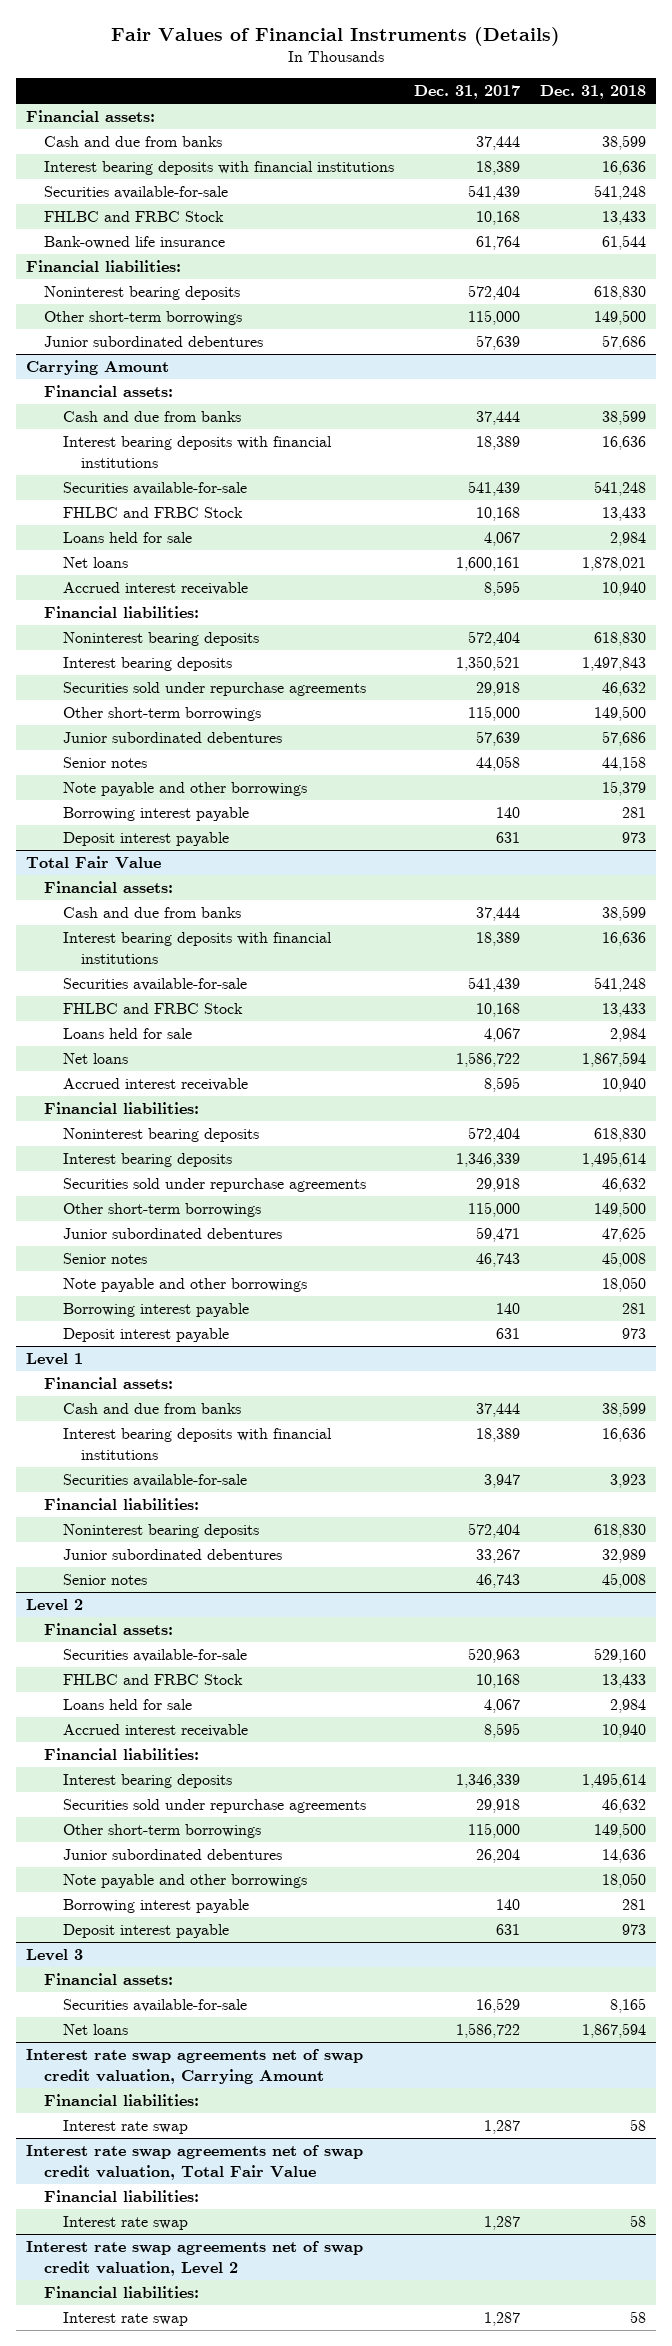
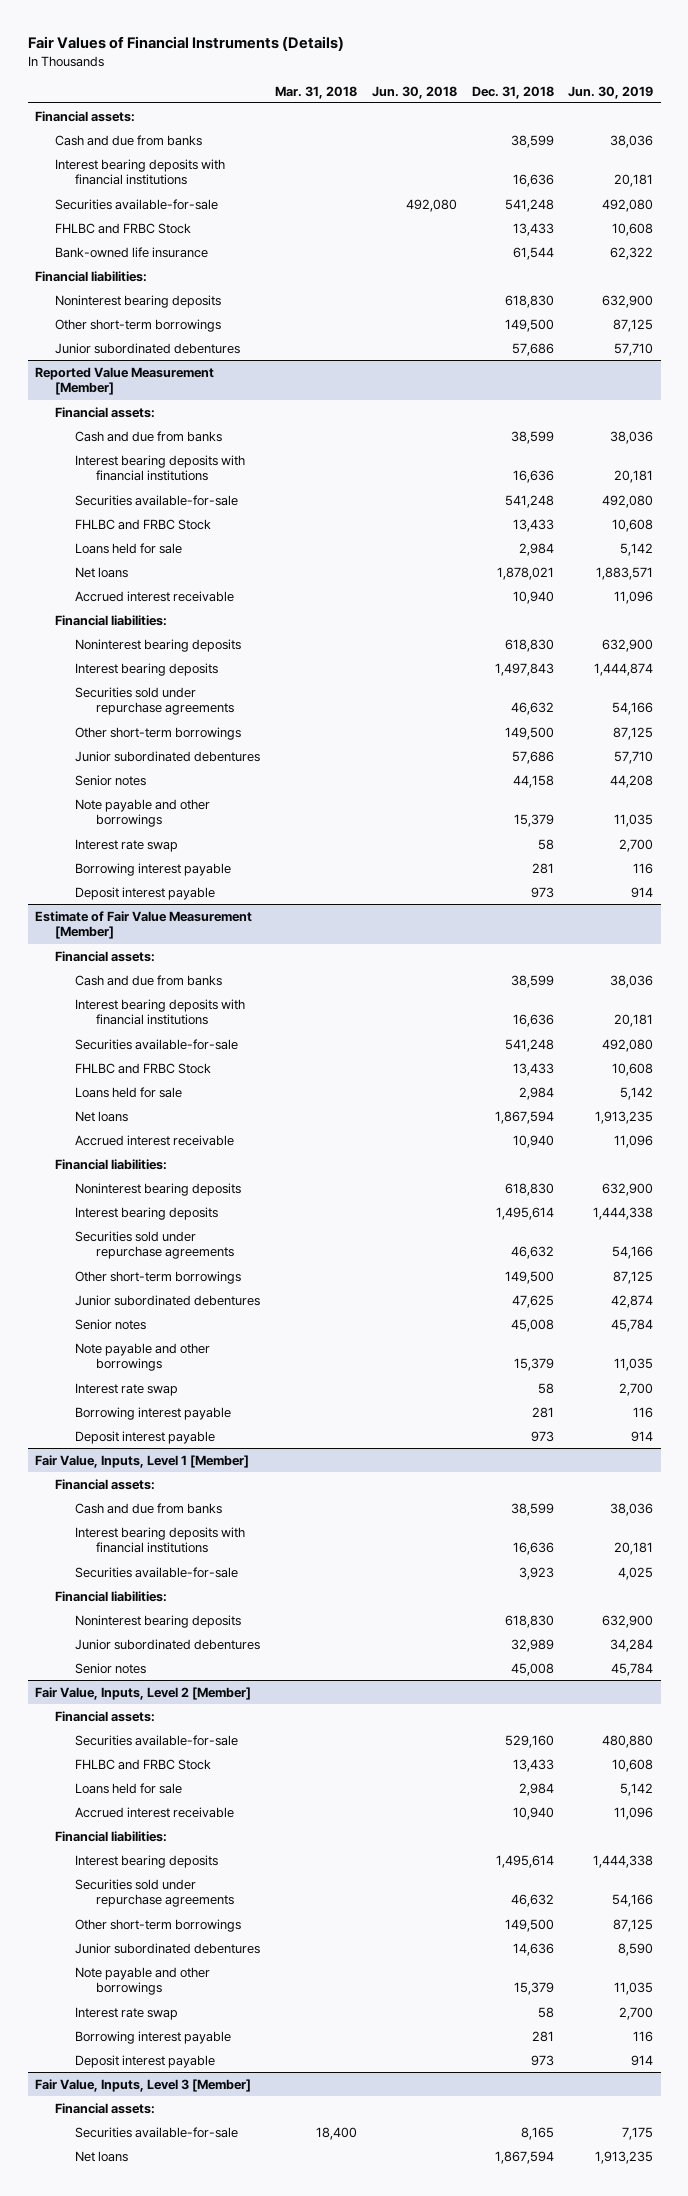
- | Dec. 31, 2017 | Dec. 31, 2018
+ | Mar. 31, 2018 | Jun. 30, 2018 | Dec. 31, 2018 | Jun. 30, 2019
- Carrying Amount
+ Reported Value Measurement [Member]
+ Interest rate swap | | | 58 | 2,700
- Total Fair Value
+ Estimate of Fair Value Measurement [Member]
- Note payable and other borrowings | | 18,050
+ Note payable and other borrowings | | | 15,379 | 11,035
+ Interest rate swap | | | 58 | 2,700
- Level 1
+ Fair Value, Inputs, Level 1 [Member]
- Level 2
+ Fair Value, Inputs, Level 2 [Member]
- Note payable and other borrowings | | 18,050
+ Note payable and other borrowings | | | 15,379 | 11,035
+ Interest rate swap | | | 58 | 2,700
- Level 3
+ Fair Value, Inputs, Level 3 [Member]
- Interest rate swap agreements net of swap credit valuation, Carrying Amount
- Financial liabilities:
- Interest rate swap | 1,287 | 58
- Interest rate swap agreements net of swap credit valuation, Total Fair Value
- Financial liabilities:
- Interest rate swap | 1,287 | 58
- Interest rate swap agreements net of swap credit valuation, Level 2
- Financial liabilities:
- Interest rate swap | 1,287 | 58

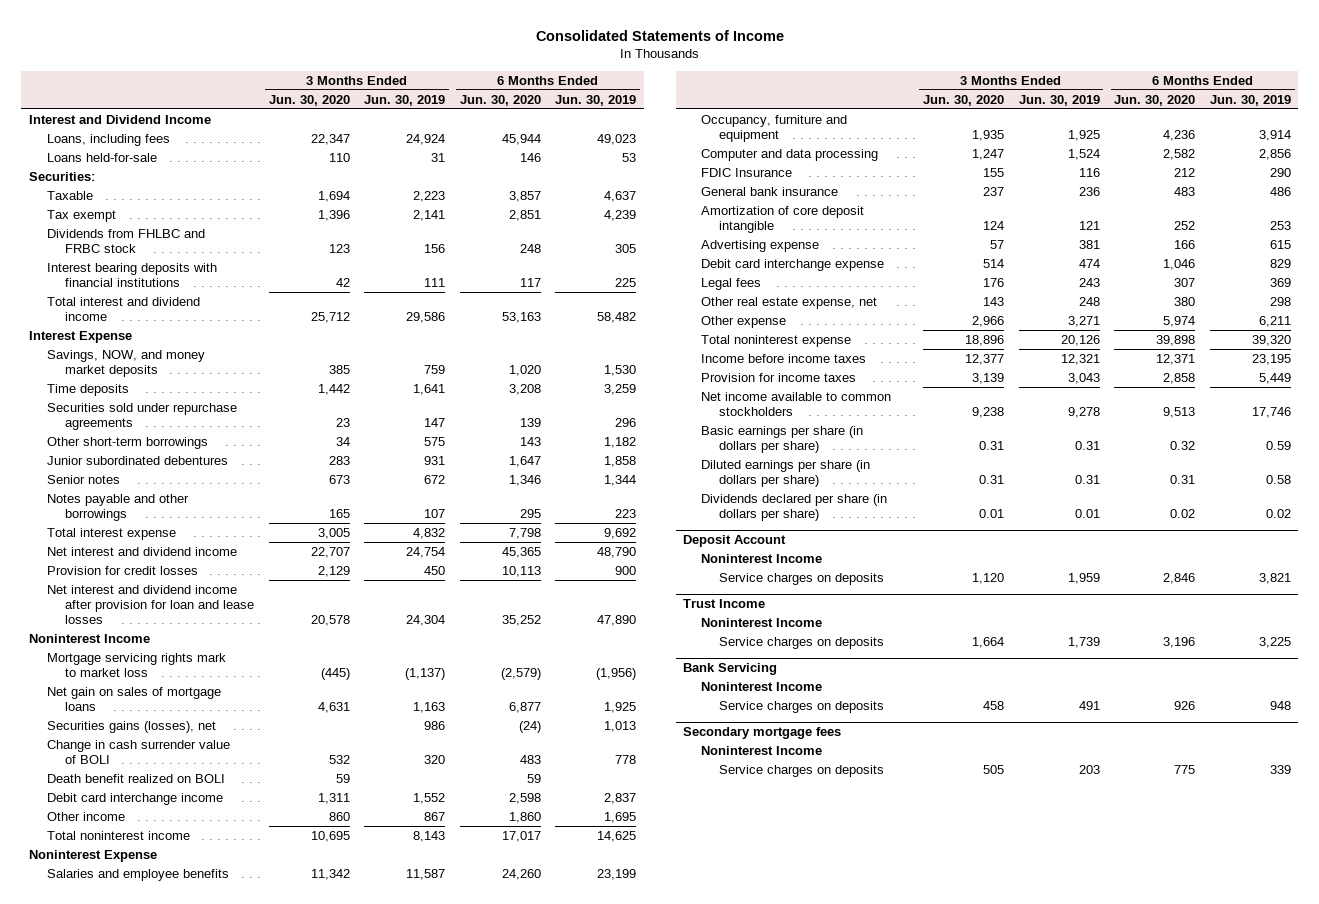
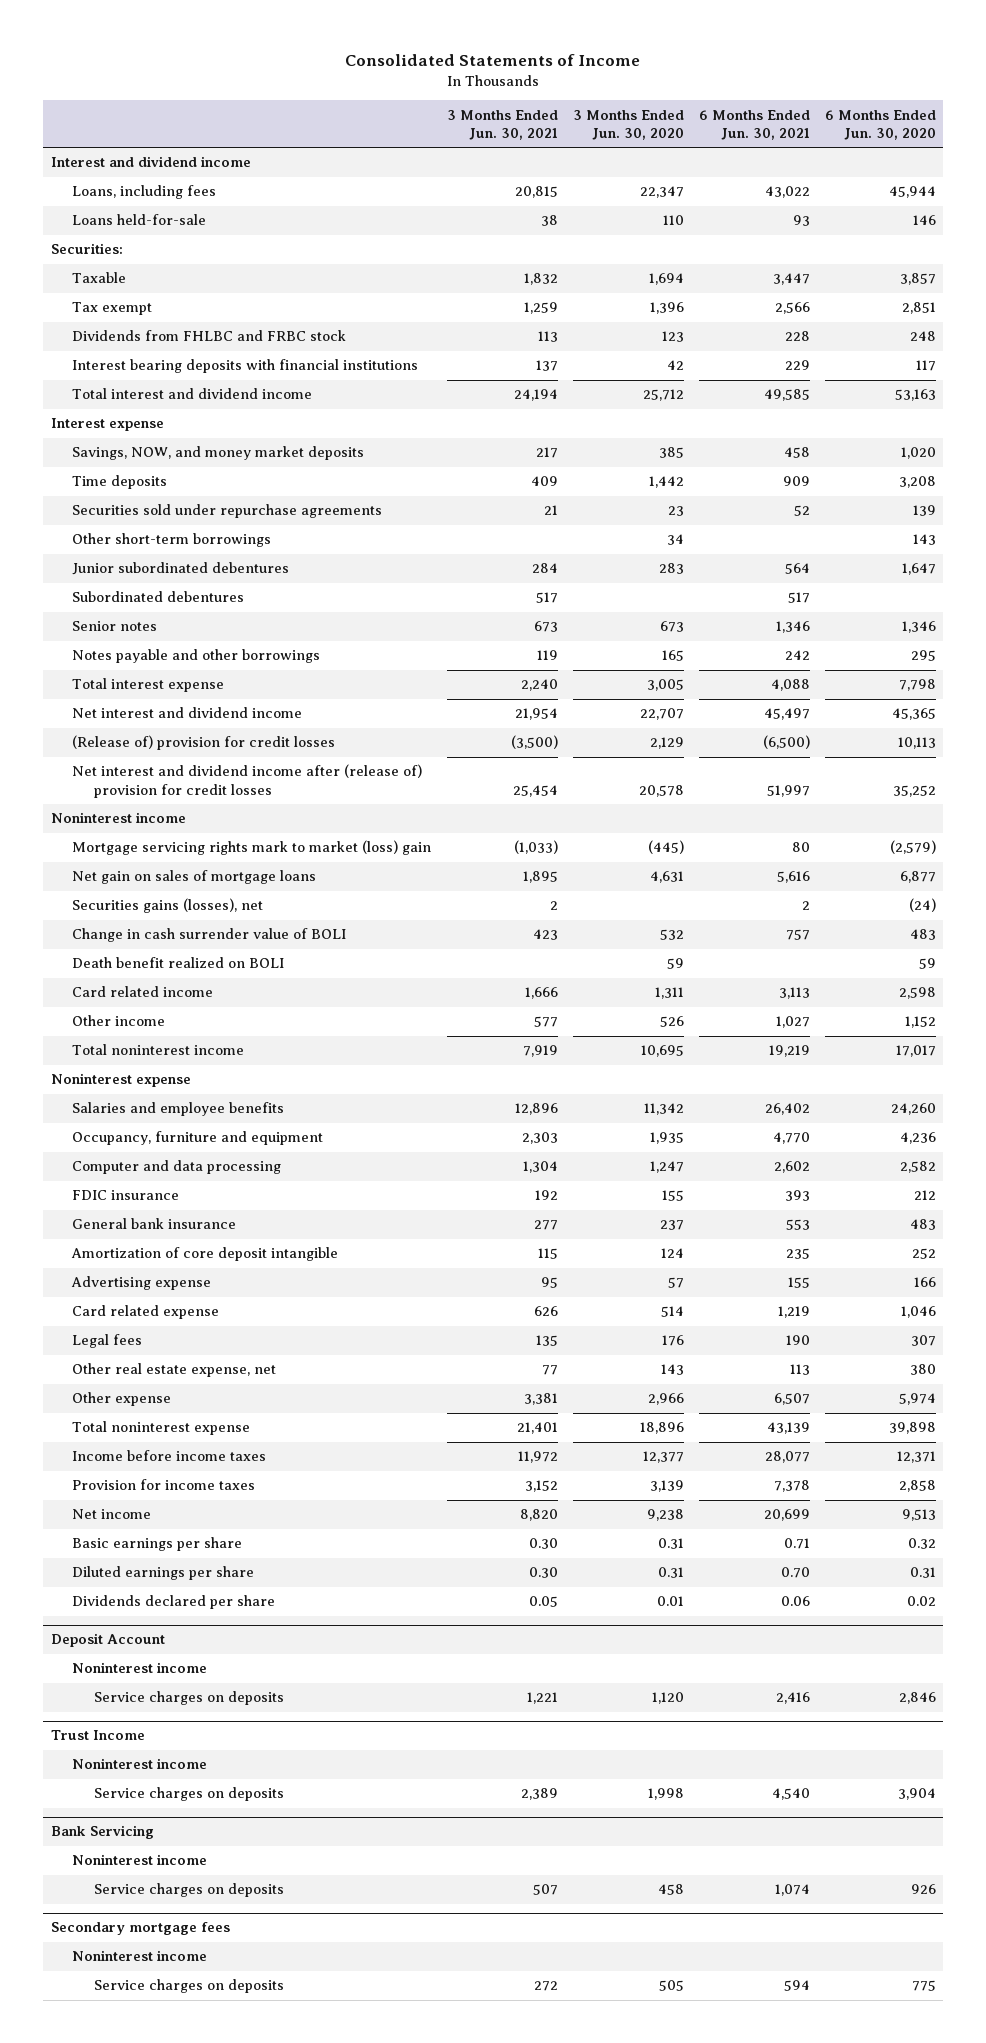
- | 3 Months Ended Jun. 30, 2020 | 3 Months Ended Jun. 30, 2019 | 6 Months Ended Jun. 30, 2020 | 6 Months Ended Jun. 30, 2019
+ | 3 Months Ended Jun. 30, 2021 | 3 Months Ended Jun. 30, 2020 | 6 Months Ended Jun. 30, 2021 | 6 Months Ended Jun. 30, 2020
- Interest and Dividend Income
+ Interest and dividend income
- Interest Expense
+ Interest expense
+ Subordinated debentures | 517 | | 517 |
- Provision for credit losses | 2,129 | 450 | 10,113 | 900
- Net interest and dividend income after provision for loan and lease losses | 20,578 | 24,304 | 35,252 | 47,890
- Noninterest Income
- Mortgage servicing rights mark to market loss | (445) | (1,137) | (2,579) | (1,956)
+ (Release of) provision for credit losses | (3,500) | 2,129 | (6,500) | 10,113
+ Net interest and dividend income after (release of) provision for credit losses | 25,454 | 20,578 | 51,997 | 35,252
+ Noninterest income
+ Mortgage servicing rights mark to market (loss) gain | (1,033) | (445) | 80 | (2,579)
- Debit card interchange income | 1,311 | 1,552 | 2,598 | 2,837
- Other income | 860 | 867 | 1,860 | 1,695
+ Card related income | 1,666 | 1,311 | 3,113 | 2,598
+ Other income | 577 | 526 | 1,027 | 1,152
- Noninterest Expense
+ Noninterest expense
- FDIC Insurance | 155 | 116 | 212 | 290
+ FDIC insurance | 192 | 155 | 393 | 212
- Debit card interchange expense | 514 | 474 | 1,046 | 829
+ Card related expense | 626 | 514 | 1,219 | 1,046
- Net income available to common stockholders | 9,238 | 9,278 | 9,513 | 17,746
- Basic earnings per share (in dollars per share) | 0.31 | 0.31 | 0.32 | 0.59
- Diluted earnings per share (in dollars per share) | 0.31 | 0.31 | 0.31 | 0.58
- Dividends declared per share (in dollars per share) | 0.01 | 0.01 | 0.02 | 0.02
+ Net income | 8,820 | 9,238 | 20,699 | 9,513
+ Basic earnings per share | 0.30 | 0.31 | 0.71 | 0.32
+ Diluted earnings per share | 0.30 | 0.31 | 0.70 | 0.31
+ Dividends declared per share | 0.05 | 0.01 | 0.06 | 0.02
@ Deposit Account
- Noninterest Income
+ Noninterest income
@ Trust Income
- Noninterest Income
- Service charges on deposits | 1,664 | 1,739 | 3,196 | 3,225
+ Noninterest income
+ Service charges on deposits | 2,389 | 1,998 | 4,540 | 3,904
@ Bank Servicing
- Noninterest Income
+ Noninterest income
@ Secondary mortgage fees
- Noninterest Income
+ Noninterest income

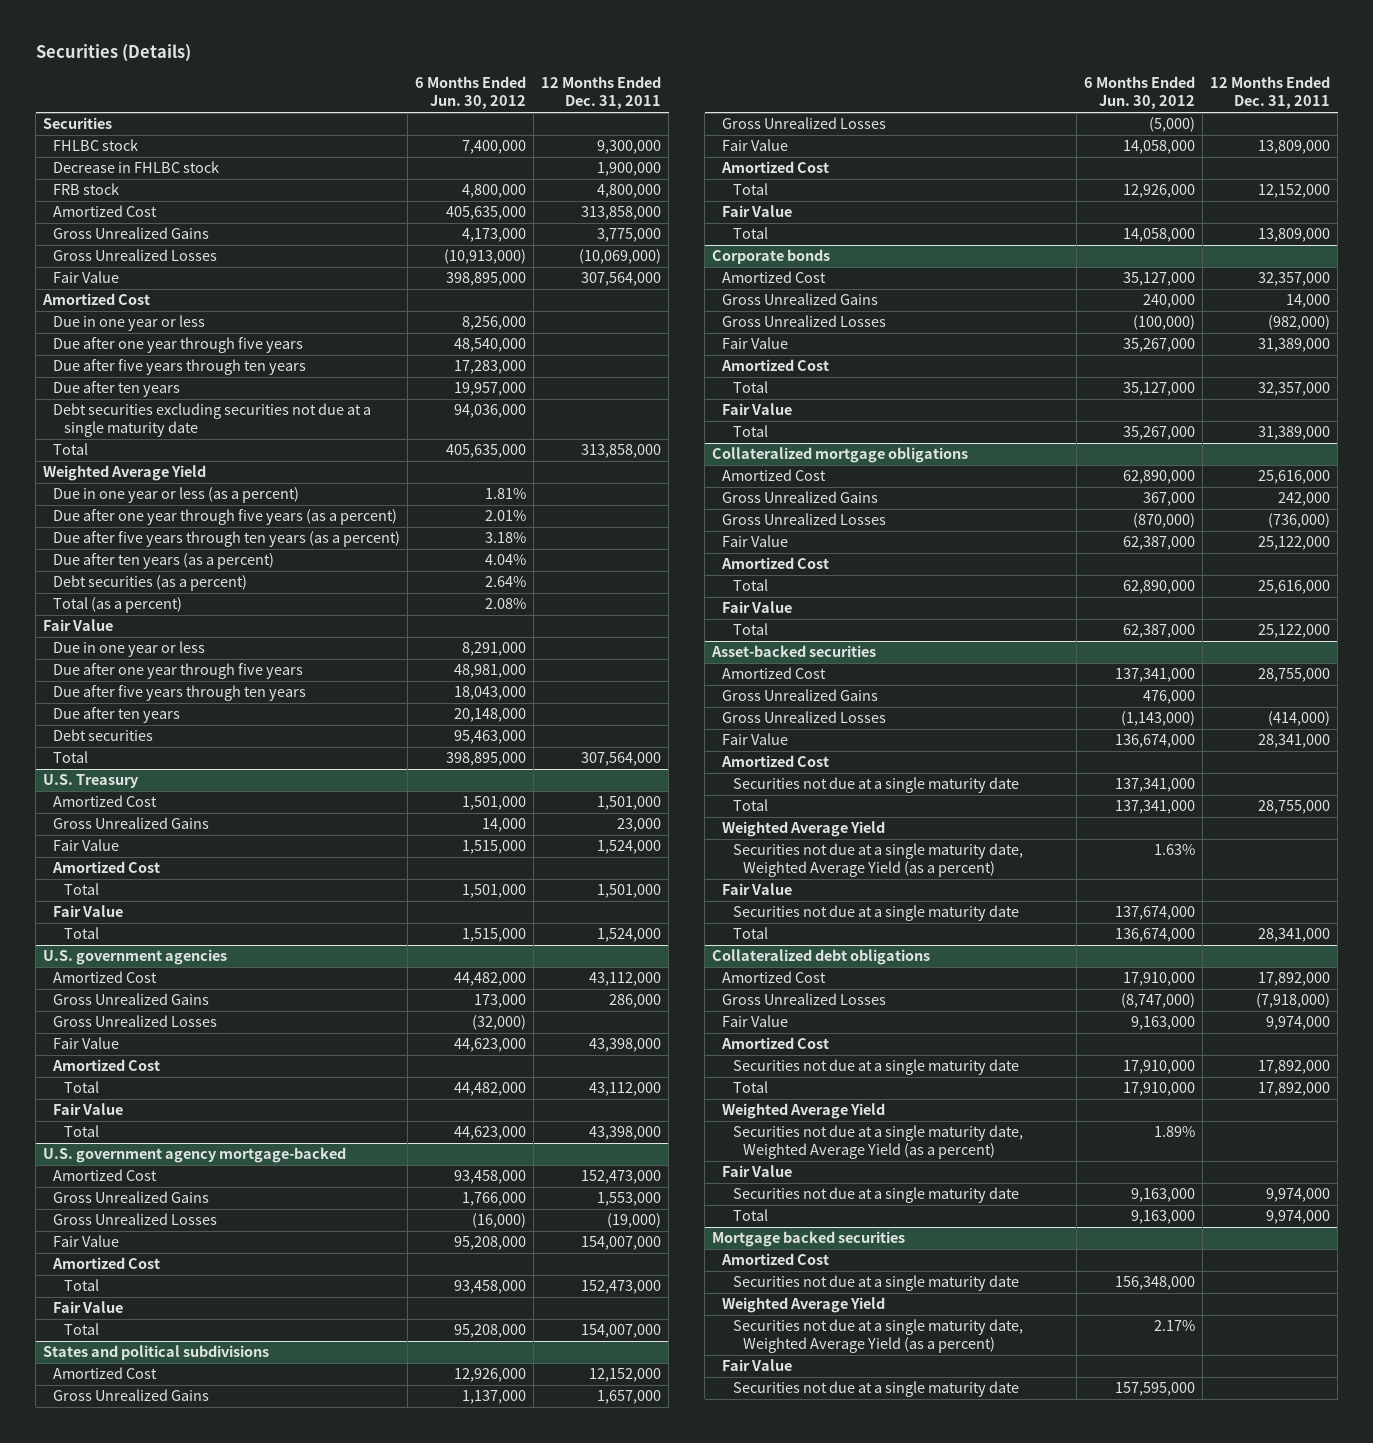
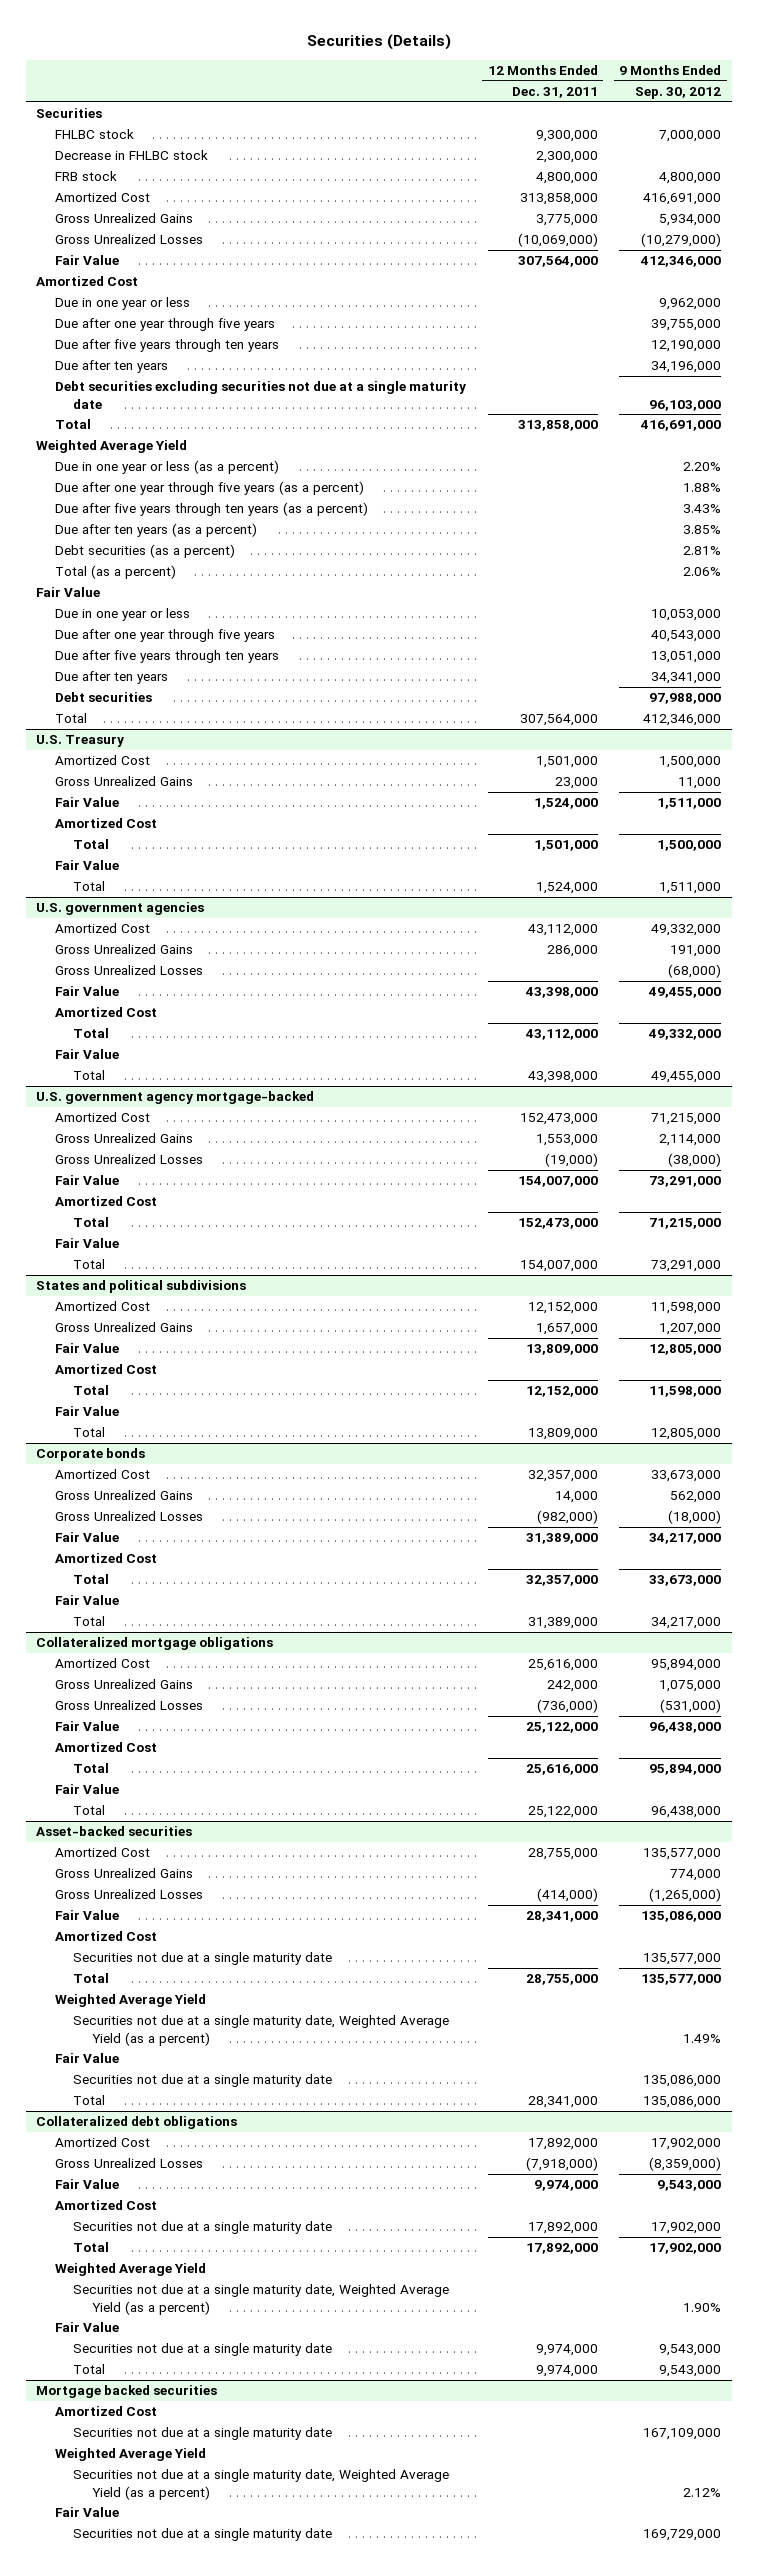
- | 6 Months Ended Jun. 30, 2012 | 12 Months Ended Dec. 31, 2011
+ | 12 Months Ended Dec. 31, 2011 | 9 Months Ended Sep. 30, 2012
- Decrease in FHLBC stock | | 1,900,000
+ Decrease in FHLBC stock | 2,300,000 |
@ States and political subdivisions
- Gross Unrealized Losses | (5,000) |

